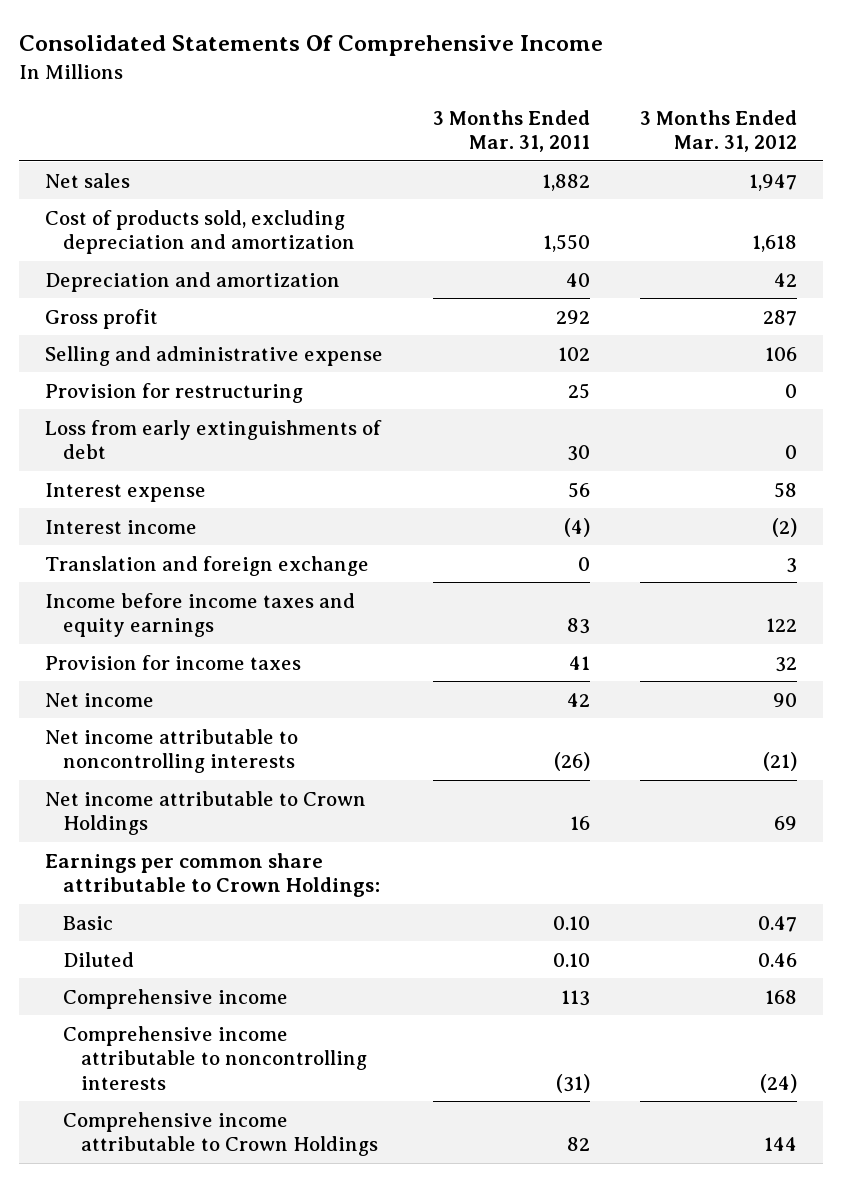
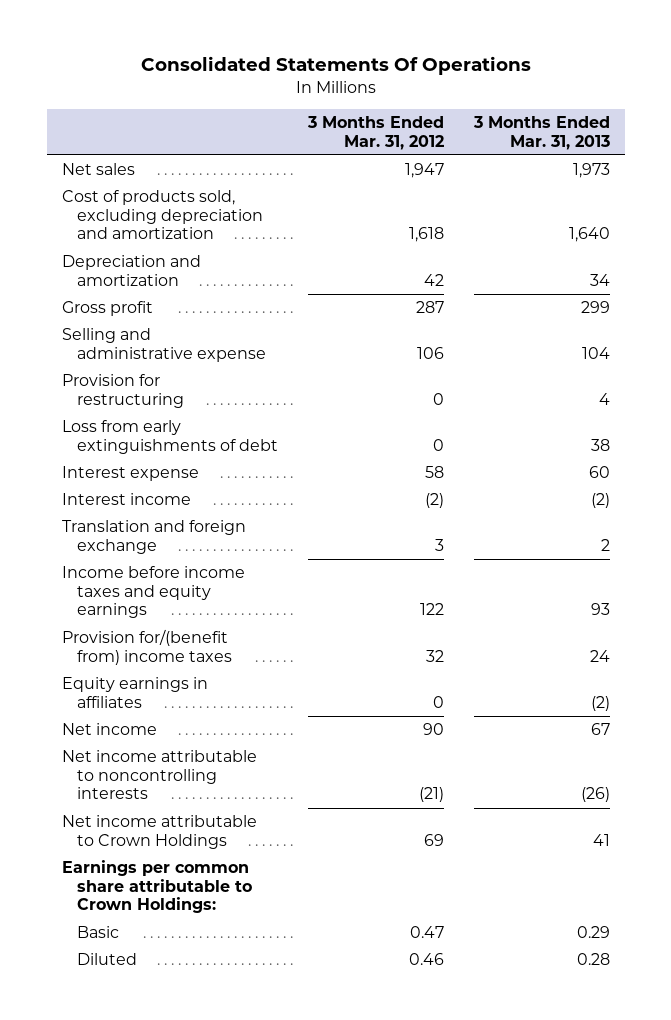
- Consolidated Statements Of Comprehensive Income
+ Consolidated Statements Of Operations
- | 3 Months Ended Mar. 31, 2011 | 3 Months Ended Mar. 31, 2012
+ | 3 Months Ended Mar. 31, 2012 | 3 Months Ended Mar. 31, 2013
- Provision for income taxes | 41 | 32
+ Provision for/(benefit from) income taxes | 32 | 24
+ Equity earnings in affiliates | 0 | (2)
- Comprehensive income | 113 | 168
- Comprehensive income attributable to noncontrolling interests | (31) | (24)
- Comprehensive income attributable to Crown Holdings | 82 | 144

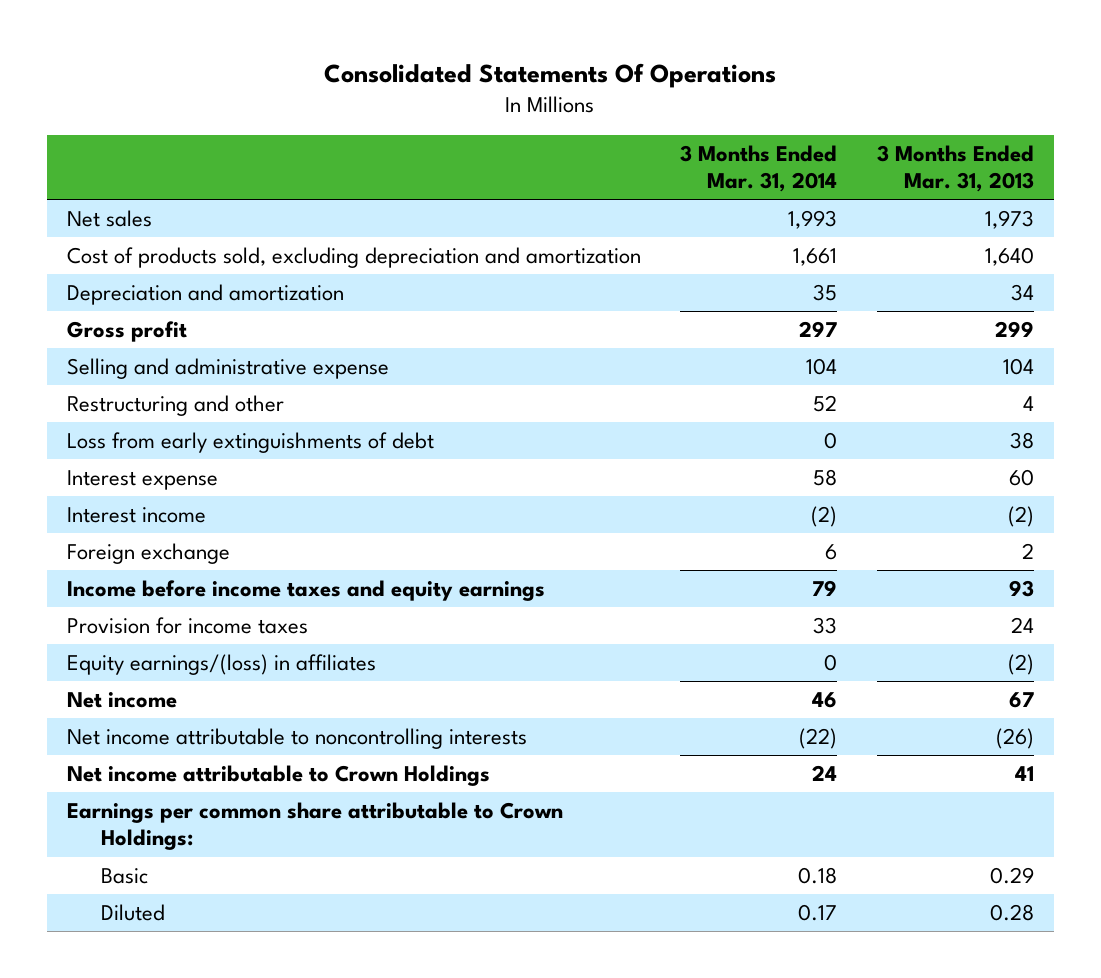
- | 3 Months Ended Mar. 31, 2012 | 3 Months Ended Mar. 31, 2013
+ | 3 Months Ended Mar. 31, 2014 | 3 Months Ended Mar. 31, 2013
- Provision for restructuring | 0 | 4
+ Restructuring and other | 52 | 4
- Translation and foreign exchange | 3 | 2
+ Foreign exchange | 6 | 2
- Provision for/(benefit from) income taxes | 32 | 24
- Equity earnings in affiliates | 0 | (2)
+ Provision for income taxes | 33 | 24
+ Equity earnings/(loss) in affiliates | 0 | (2)

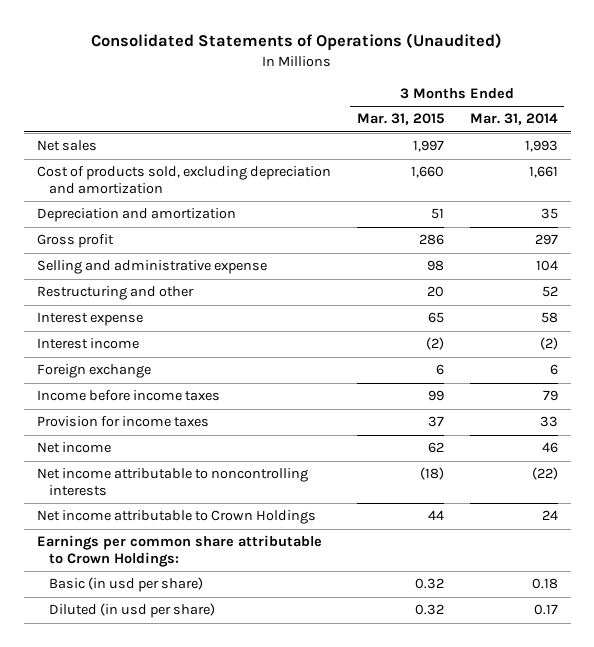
- Consolidated Statements Of Operations
+ Consolidated Statements of Operations (Unaudited)
- | 3 Months Ended Mar. 31, 2014 | 3 Months Ended Mar. 31, 2013
+ | 3 Months Ended Mar. 31, 2015 | 3 Months Ended Mar. 31, 2014
- Loss from early extinguishments of debt | 0 | 38
- Income before income taxes and equity earnings | 79 | 93
+ Income before income taxes | 99 | 79
- Equity earnings/(loss) in affiliates | 0 | (2)
- Basic | 0.18 | 0.29
- Diluted | 0.17 | 0.28
+ Basic (in usd per share) | 0.32 | 0.18
+ Diluted (in usd per share) | 0.32 | 0.17

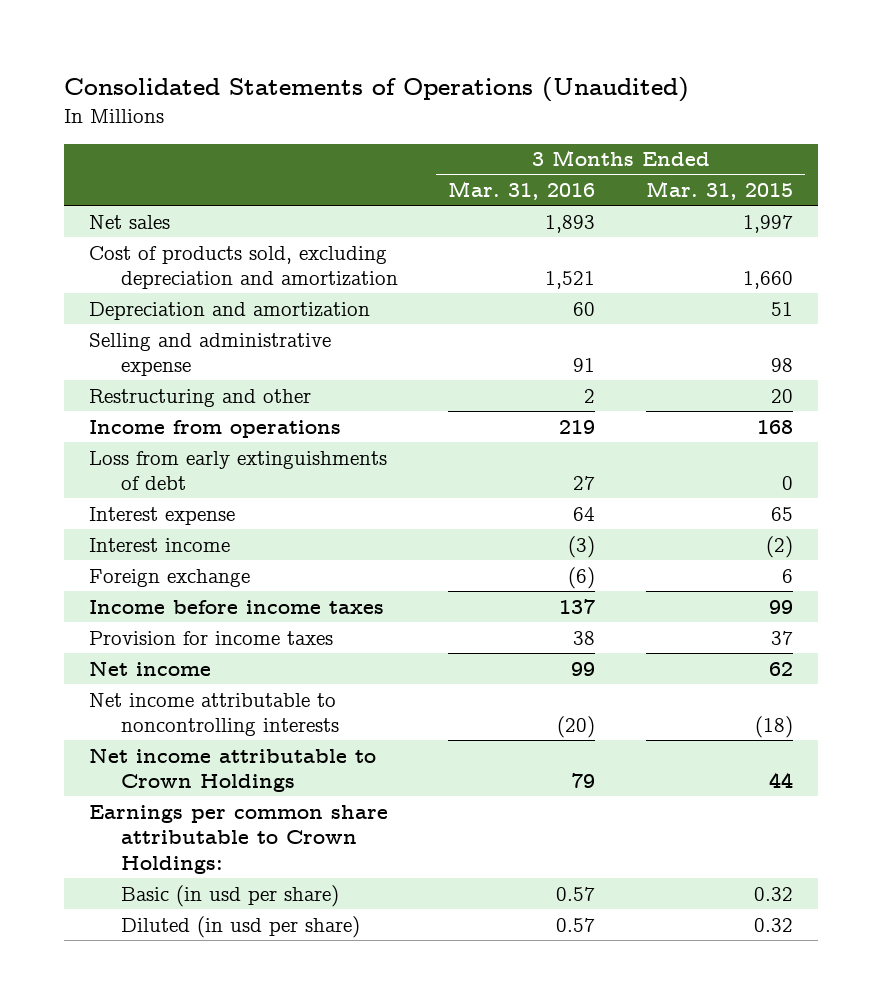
- | 3 Months Ended Mar. 31, 2015 | 3 Months Ended Mar. 31, 2014
+ | 3 Months Ended Mar. 31, 2016 | 3 Months Ended Mar. 31, 2015
- Gross profit | 286 | 297
+ Income from operations | 219 | 168
+ Loss from early extinguishments of debt | 27 | 0

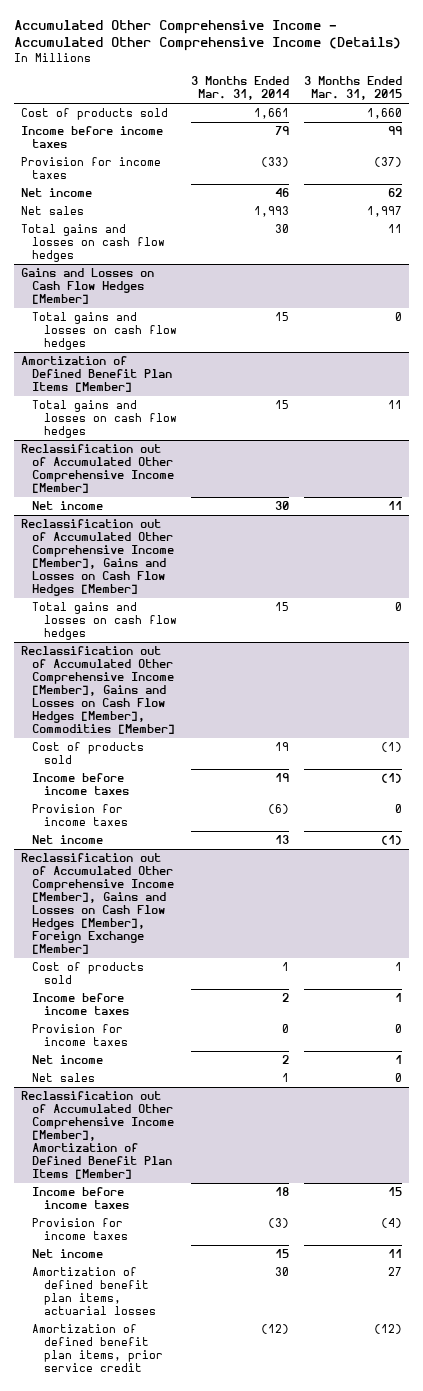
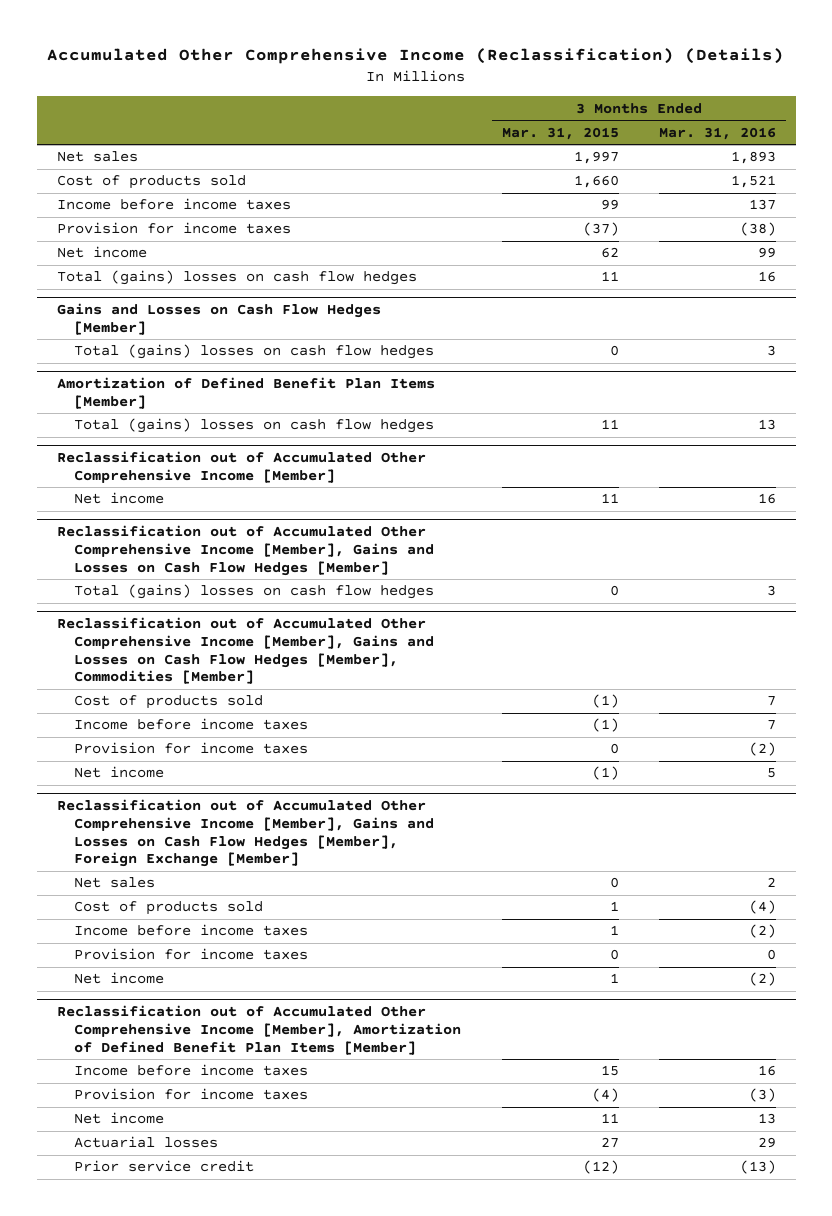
- Accumulated Other Comprehensive Income - Accumulated Other Comprehensive Income (Details)
+ Accumulated Other Comprehensive Income (Reclassification) (Details)
- | 3 Months Ended Mar. 31, 2014 | 3 Months Ended Mar. 31, 2015
+ | 3 Months Ended Mar. 31, 2015 | 3 Months Ended Mar. 31, 2016
moved up: Net sales | 1,997 | 1,893
- Total gains and losses on cash flow hedges | 30 | 11
+ Total (gains) losses on cash flow hedges | 11 | 16
@ Gains and Losses on Cash Flow Hedges [Member]
- Total gains and losses on cash flow hedges | 15 | 0
+ Total (gains) losses on cash flow hedges | 0 | 3
@ Amortization of Defined Benefit Plan Items [Member]
- Total gains and losses on cash flow hedges | 15 | 11
+ Total (gains) losses on cash flow hedges | 11 | 13
@ Reclassification out of Accumulated Other Comprehensive Income [Member], Gains and Losses on Cash Flow Hedges [Member]
- Total gains and losses on cash flow hedges | 15 | 0
+ Total (gains) losses on cash flow hedges | 0 | 3
@ Reclassification out of Accumulated Other Comprehensive Income [Member], Gains and Losses on Cash Flow Hedges [Member], Foreign Exchange [Member]
moved up: Net sales | 0 | 2
@ Reclassification out of Accumulated Other Comprehensive Income [Member], Amortization of Defined Benefit Plan Items [Member]
- Amortization of defined benefit plan items, actuarial losses | 30 | 27
- Amortization of defined benefit plan items, prior service credit | (12) | (12)
+ Actuarial losses | 27 | 29
+ Prior service credit | (12) | (13)

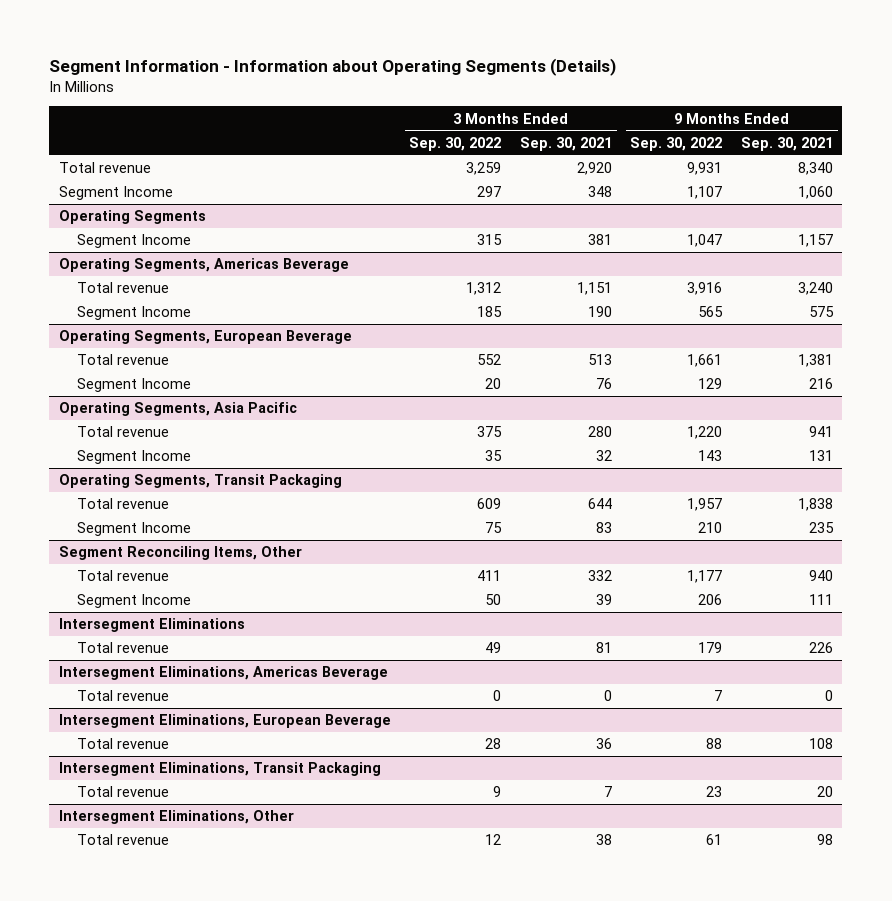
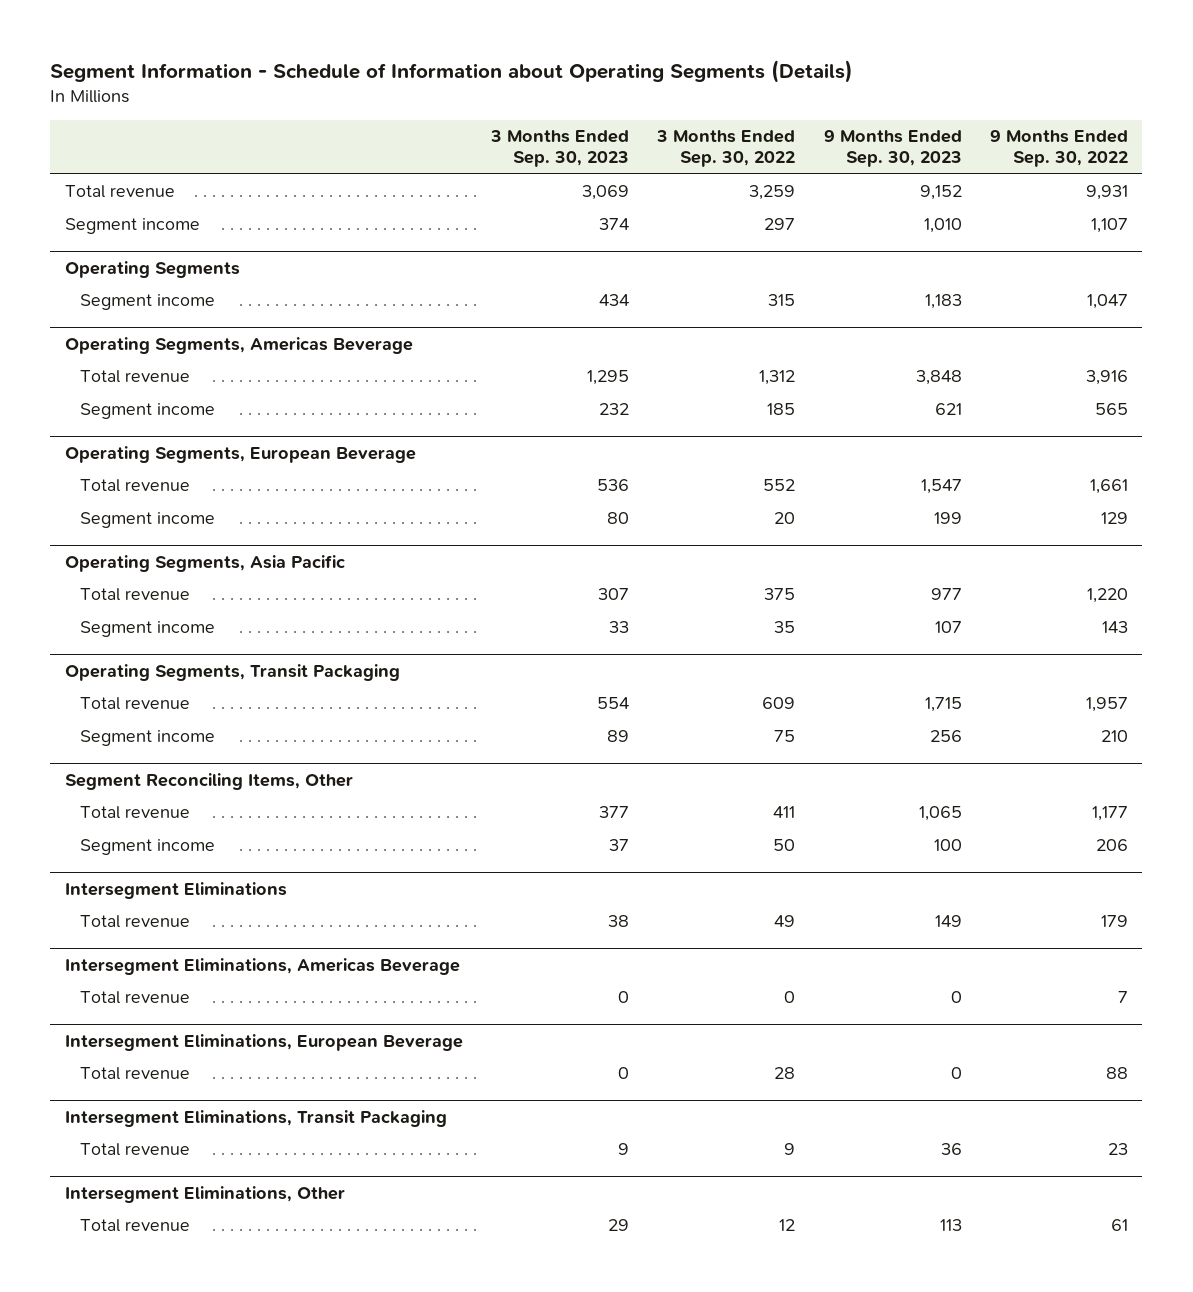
- Segment Information - Information about Operating Segments (Details)
+ Segment Information - Schedule of Information about Operating Segments (Details)
- | 3 Months Ended Sep. 30, 2022 | 3 Months Ended Sep. 30, 2021 | 9 Months Ended Sep. 30, 2022 | 9 Months Ended Sep. 30, 2021
+ | 3 Months Ended Sep. 30, 2023 | 3 Months Ended Sep. 30, 2022 | 9 Months Ended Sep. 30, 2023 | 9 Months Ended Sep. 30, 2022
- Segment Income | 297 | 348 | 1,107 | 1,060
+ Segment income | 374 | 297 | 1,010 | 1,107
@ Operating Segments
- Segment Income | 315 | 381 | 1,047 | 1,157
+ Segment income | 434 | 315 | 1,183 | 1,047
@ Operating Segments, Americas Beverage
- Segment Income | 185 | 190 | 565 | 575
+ Segment income | 232 | 185 | 621 | 565
@ Operating Segments, European Beverage
- Segment Income | 20 | 76 | 129 | 216
+ Segment income | 80 | 20 | 199 | 129
@ Operating Segments, Asia Pacific
- Segment Income | 35 | 32 | 143 | 131
+ Segment income | 33 | 35 | 107 | 143
@ Operating Segments, Transit Packaging
- Segment Income | 75 | 83 | 210 | 235
+ Segment income | 89 | 75 | 256 | 210
@ Segment Reconciling Items, Other
- Segment Income | 50 | 39 | 206 | 111
+ Segment income | 37 | 50 | 100 | 206

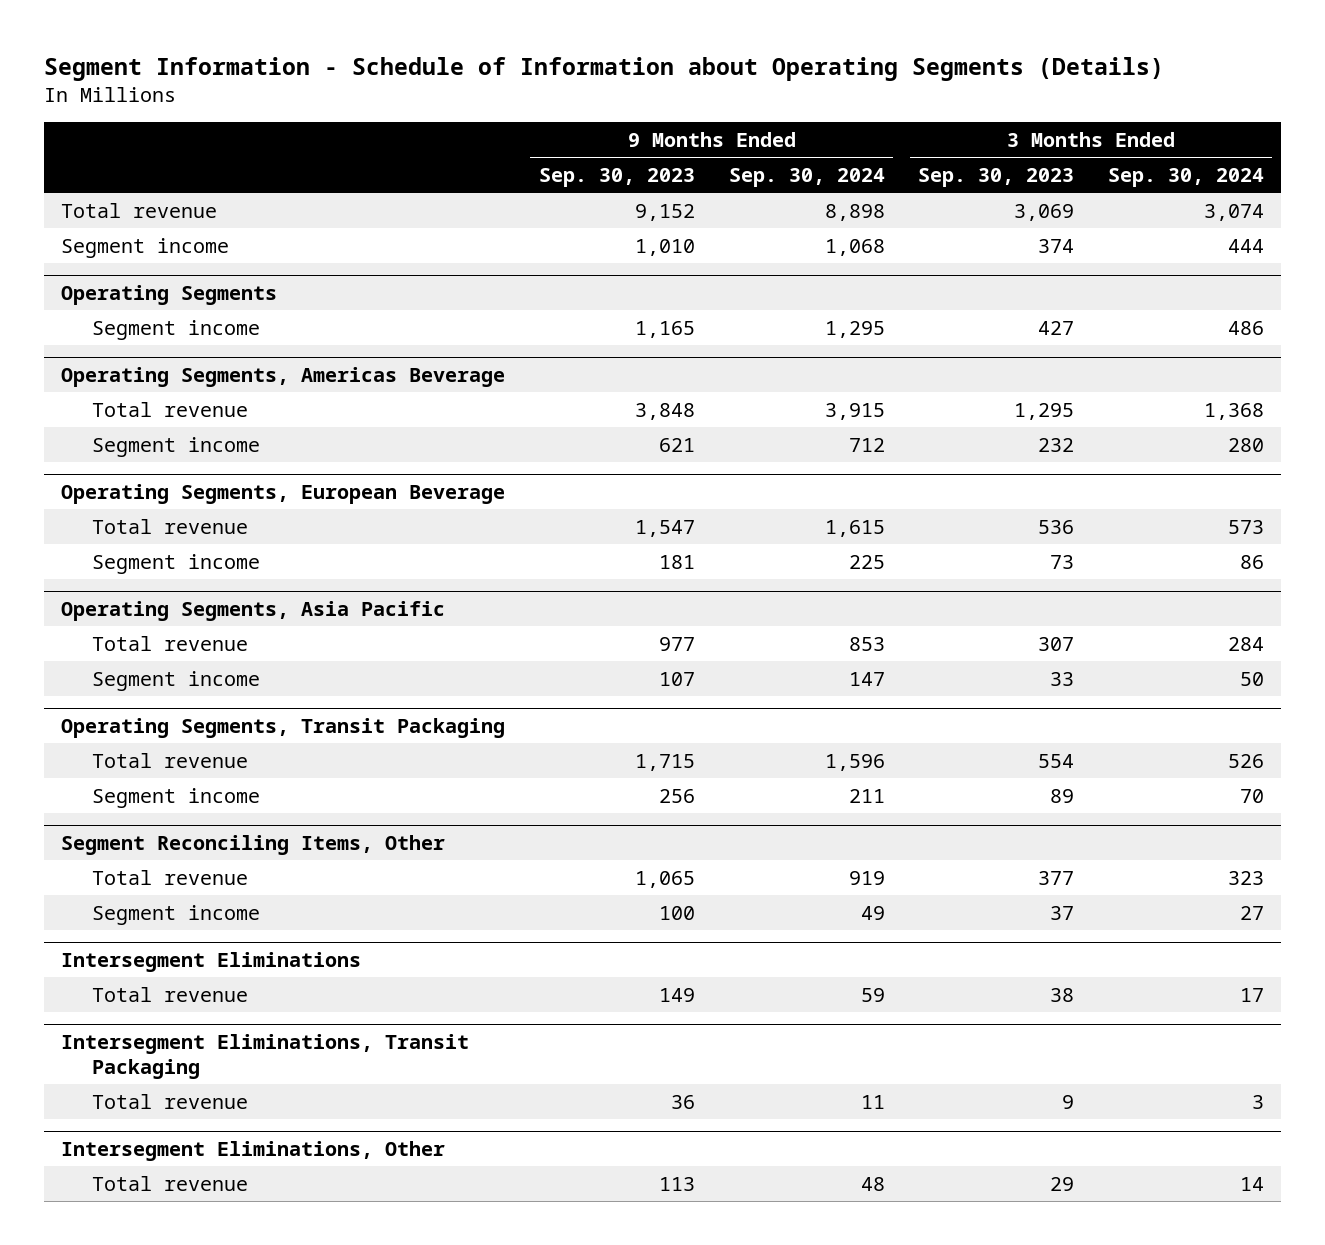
- | 3 Months Ended Sep. 30, 2023 | 3 Months Ended Sep. 30, 2022 | 9 Months Ended Sep. 30, 2023 | 9 Months Ended Sep. 30, 2022
+ | 9 Months Ended Sep. 30, 2023 | 9 Months Ended Sep. 30, 2024 | 3 Months Ended Sep. 30, 2023 | 3 Months Ended Sep. 30, 2024
@ Operating Segments
- Segment income | 434 | 315 | 1,183 | 1,047
+ Segment income | 1,165 | 1,295 | 427 | 486
@ Operating Segments, European Beverage
- Segment income | 80 | 20 | 199 | 129
+ Segment income | 181 | 225 | 73 | 86
- Intersegment Eliminations, Americas Beverage
- Total revenue | 0 | 0 | 0 | 7
- Intersegment Eliminations, European Beverage
- Total revenue | 0 | 28 | 0 | 88

